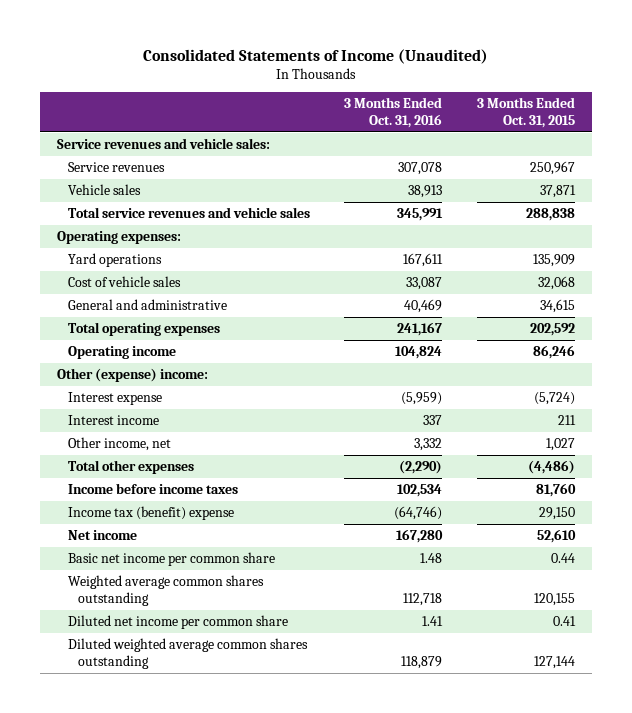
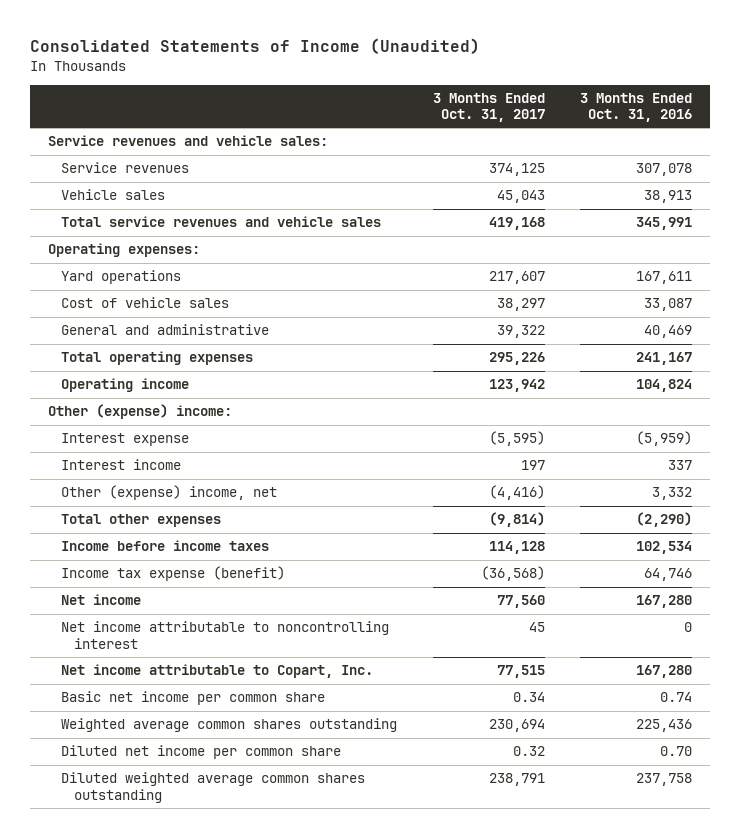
- | 3 Months Ended Oct. 31, 2016 | 3 Months Ended Oct. 31, 2015
+ | 3 Months Ended Oct. 31, 2017 | 3 Months Ended Oct. 31, 2016
- Other income, net | 3,332 | 1,027
+ Other (expense) income, net | (4,416) | 3,332
- Income tax (benefit) expense | (64,746) | 29,150
+ Income tax expense (benefit) | (36,568) | 64,746
- Basic net income per common share | 1.48 | 0.44
- Weighted average common shares outstanding | 112,718 | 120,155
- Diluted net income per common share | 1.41 | 0.41
- Diluted weighted average common shares outstanding | 118,879 | 127,144
+ Net income attributable to noncontrolling interest | 45 | 0
+ Net income attributable to Copart, Inc. | 77,515 | 167,280
+ Basic net income per common share | 0.34 | 0.74
+ Weighted average common shares outstanding | 230,694 | 225,436
+ Diluted net income per common share | 0.32 | 0.70
+ Diluted weighted average common shares outstanding | 238,791 | 237,758

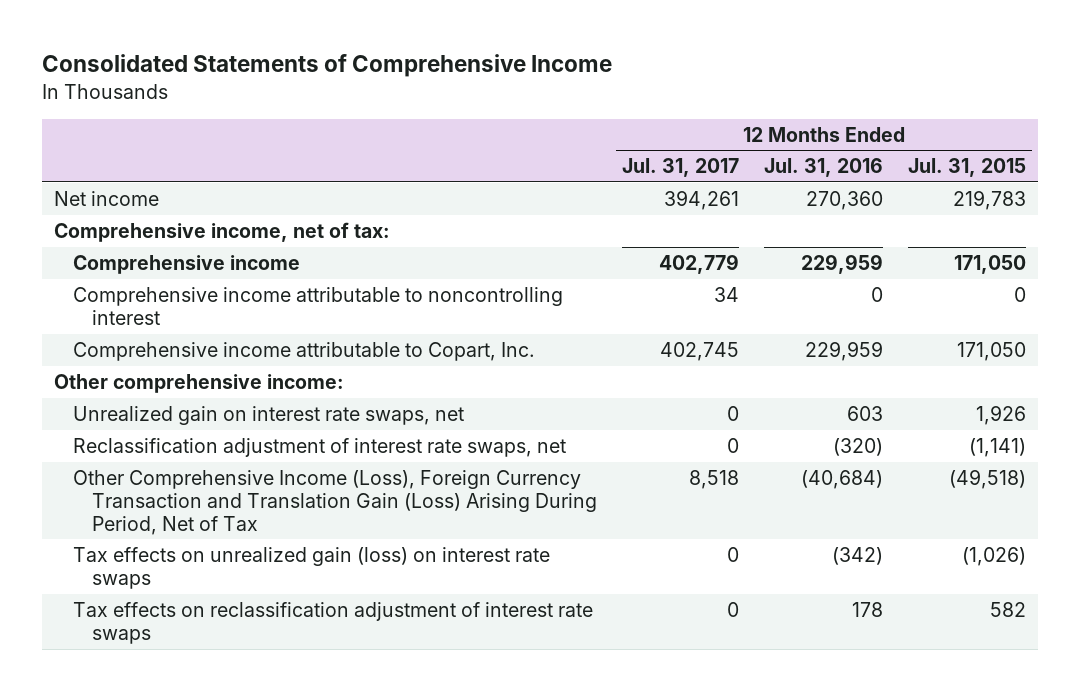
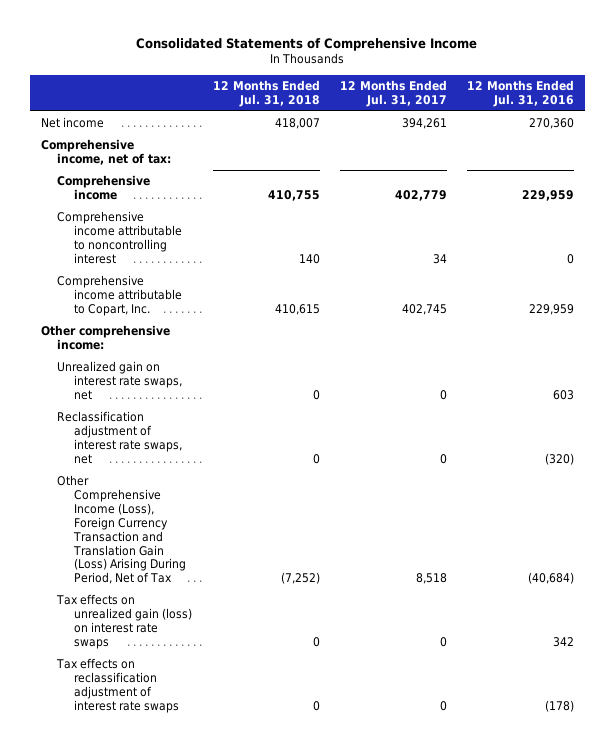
- | 12 Months Ended Jul. 31, 2017 | 12 Months Ended Jul. 31, 2016 | 12 Months Ended Jul. 31, 2015
+ | 12 Months Ended Jul. 31, 2018 | 12 Months Ended Jul. 31, 2017 | 12 Months Ended Jul. 31, 2016
- Tax effects on unrealized gain (loss) on interest rate swaps | 0 | (342) | (1,026)
- Tax effects on reclassification adjustment of interest rate swaps | 0 | 178 | 582
+ Tax effects on unrealized gain (loss) on interest rate swaps | 0 | 0 | 342
+ Tax effects on reclassification adjustment of interest rate swaps | 0 | 0 | (178)

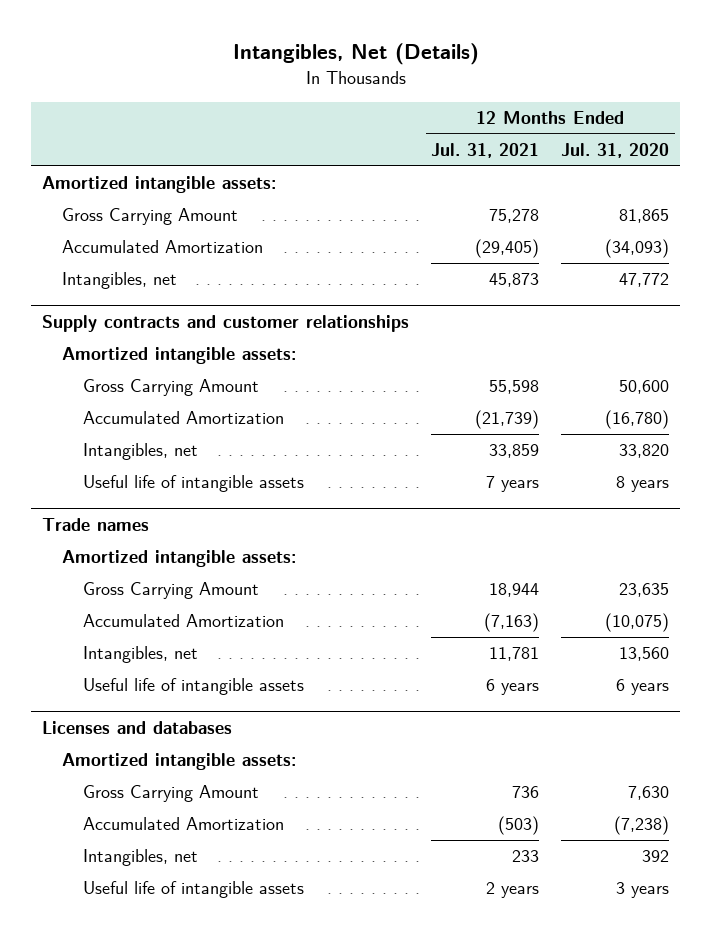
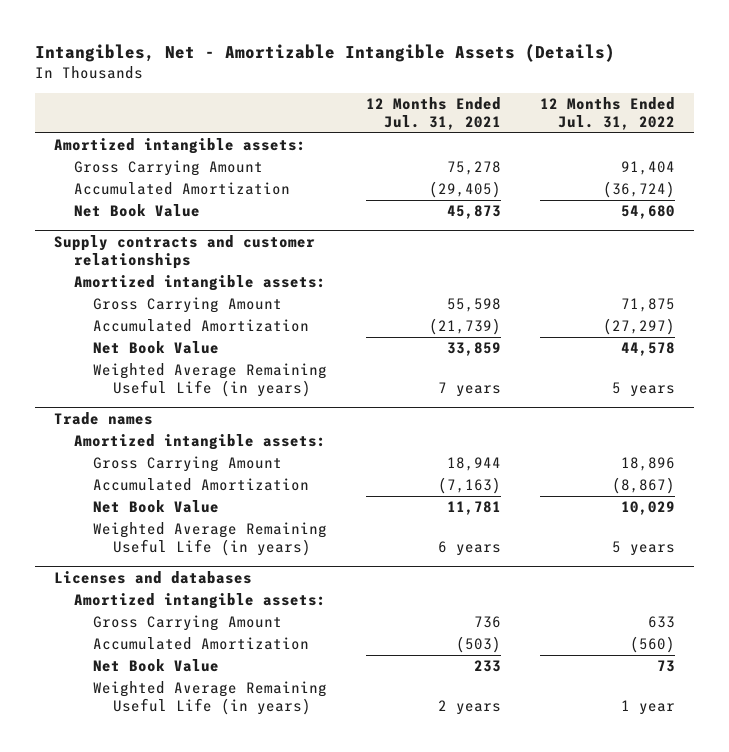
- Intangibles, Net (Details)
+ Intangibles, Net - Amortizable Intangible Assets (Details)
- | 12 Months Ended Jul. 31, 2021 | 12 Months Ended Jul. 31, 2020
+ | 12 Months Ended Jul. 31, 2021 | 12 Months Ended Jul. 31, 2022
- Intangibles, net | 45,873 | 47,772
+ Net Book Value | 45,873 | 54,680
@ Supply contracts and customer relationships
- Intangibles, net | 33,859 | 33,820
- Useful life of intangible assets | 7 years | 8 years
+ Net Book Value | 33,859 | 44,578
+ Weighted Average Remaining Useful Life (in years) | 7 years | 5 years
@ Trade names
- Intangibles, net | 11,781 | 13,560
- Useful life of intangible assets | 6 years | 6 years
+ Net Book Value | 11,781 | 10,029
+ Weighted Average Remaining Useful Life (in years) | 6 years | 5 years
@ Licenses and databases
- Intangibles, net | 233 | 392
- Useful life of intangible assets | 2 years | 3 years
+ Net Book Value | 233 | 73
+ Weighted Average Remaining Useful Life (in years) | 2 years | 1 year

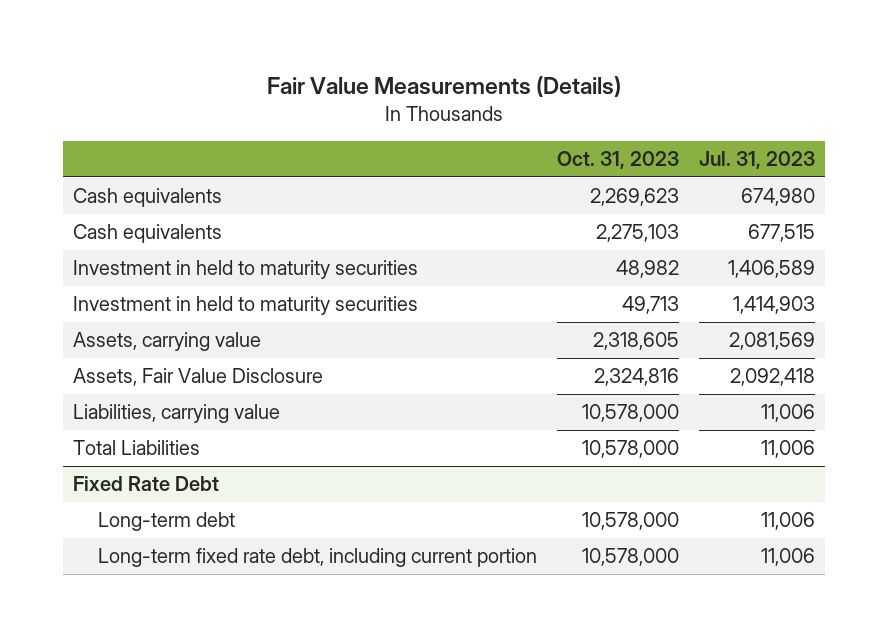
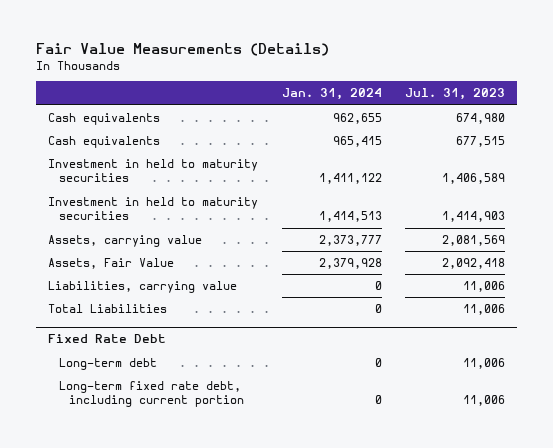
- | Oct. 31, 2023 | Jul. 31, 2023
+ | Jan. 31, 2024 | Jul. 31, 2023
- Assets, Fair Value Disclosure | 2,324,816 | 2,092,418
+ Assets, Fair Value | 2,379,928 | 2,092,418

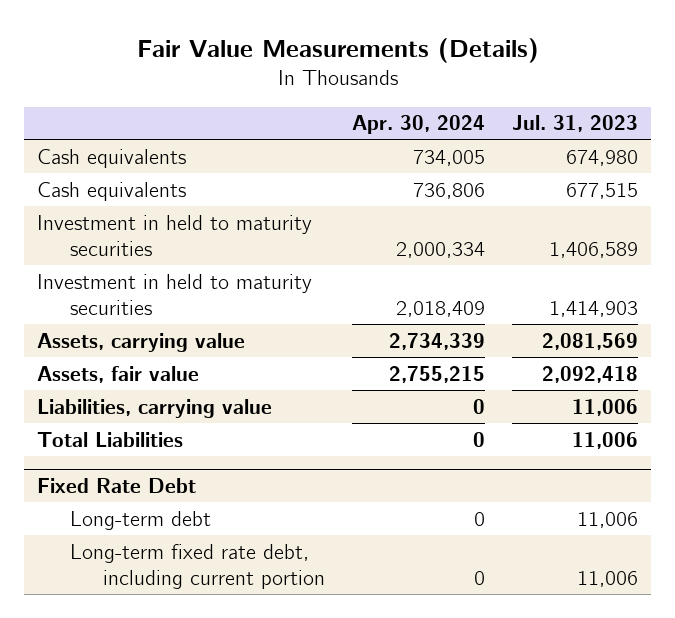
- | Jan. 31, 2024 | Jul. 31, 2023
+ | Apr. 30, 2024 | Jul. 31, 2023
- Assets, Fair Value | 2,379,928 | 2,092,418
+ Assets, fair value | 2,755,215 | 2,092,418

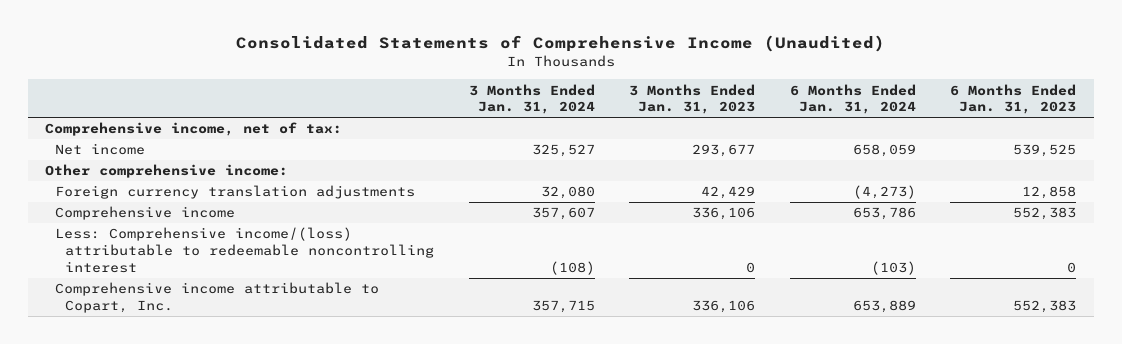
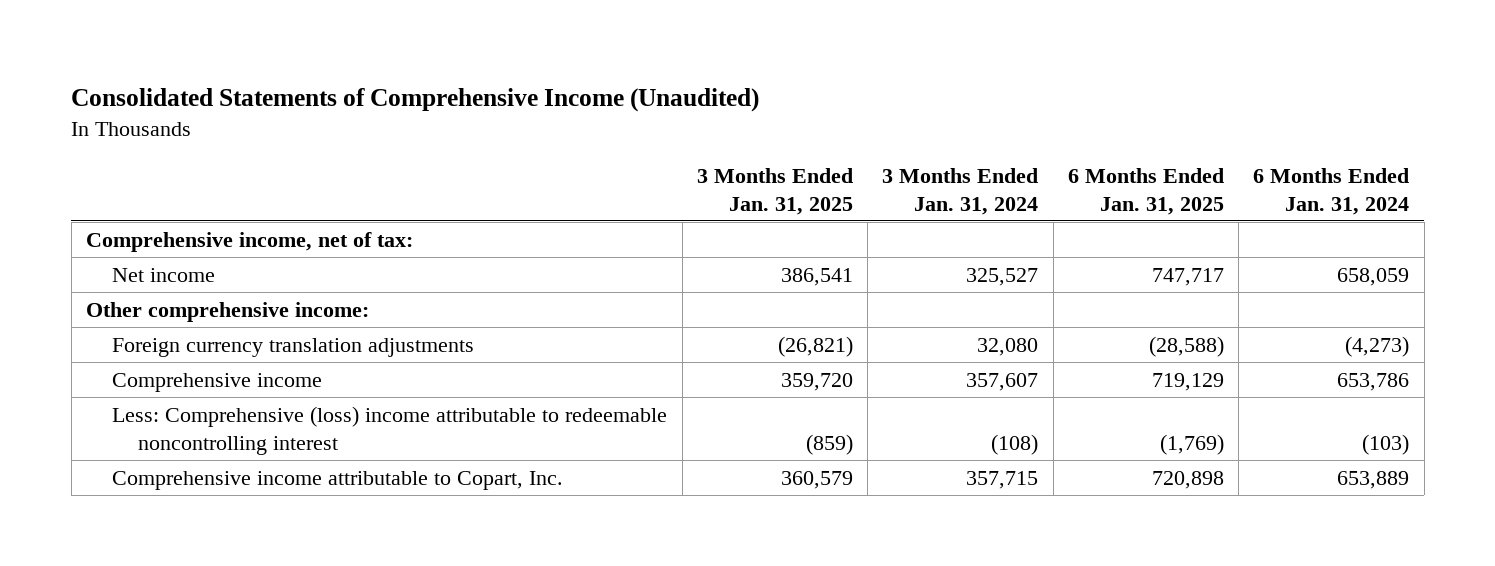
- | 3 Months Ended Jan. 31, 2024 | 3 Months Ended Jan. 31, 2023 | 6 Months Ended Jan. 31, 2024 | 6 Months Ended Jan. 31, 2023
+ | 3 Months Ended Jan. 31, 2025 | 3 Months Ended Jan. 31, 2024 | 6 Months Ended Jan. 31, 2025 | 6 Months Ended Jan. 31, 2024
- Less: Comprehensive income/(loss) attributable to redeemable noncontrolling interest | (108) | 0 | (103) | 0
+ Less: Comprehensive (loss) income attributable to redeemable noncontrolling interest | (859) | (108) | (1,769) | (103)

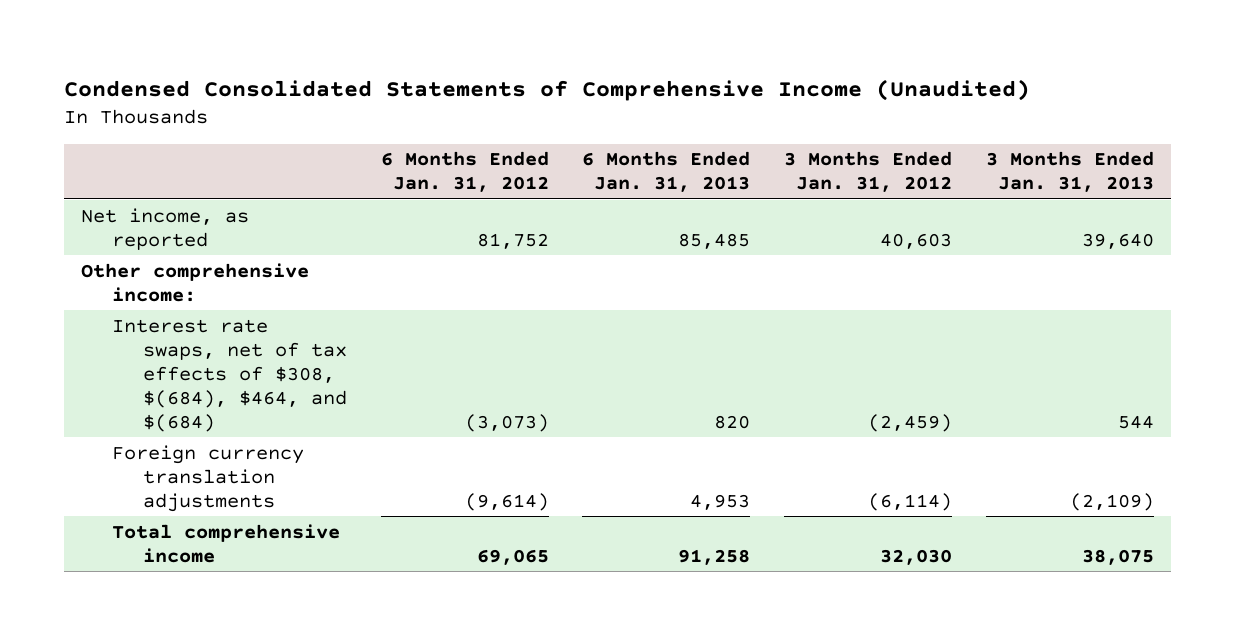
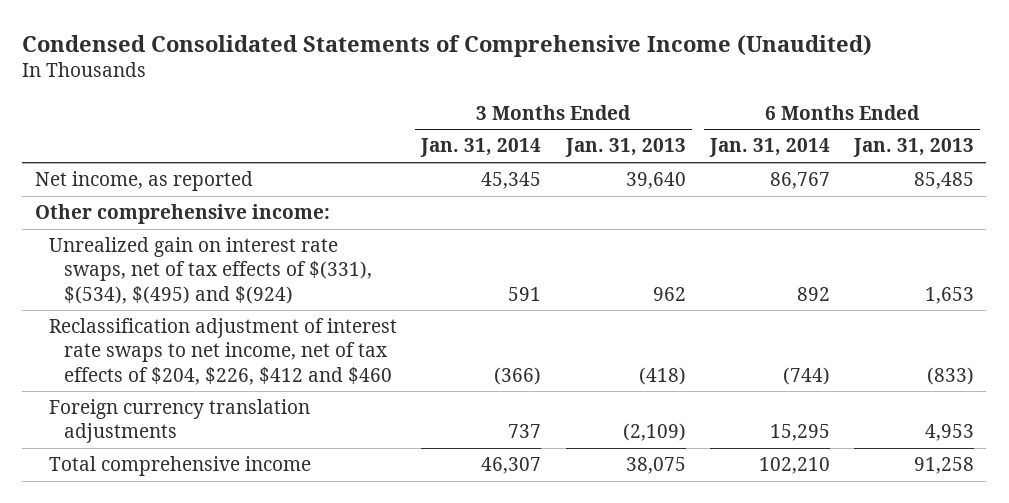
- | 6 Months Ended Jan. 31, 2012 | 6 Months Ended Jan. 31, 2013 | 3 Months Ended Jan. 31, 2012 | 3 Months Ended Jan. 31, 2013
+ | 3 Months Ended Jan. 31, 2014 | 3 Months Ended Jan. 31, 2013 | 6 Months Ended Jan. 31, 2014 | 6 Months Ended Jan. 31, 2013
- Interest rate swaps, net of tax effects of $308, $(684), $464, and $(684) | (3,073) | 820 | (2,459) | 544
+ Unrealized gain on interest rate swaps, net of tax effects of $(331), $(534), $(495) and $(924) | 591 | 962 | 892 | 1,653
+ Reclassification adjustment of interest rate swaps to net income, net of tax effects of $204, $226, $412 and $460 | (366) | (418) | (744) | (833)

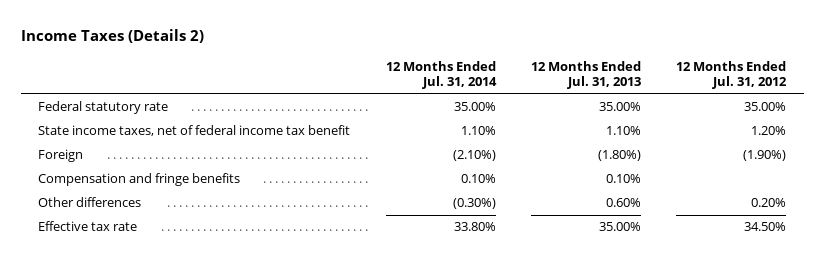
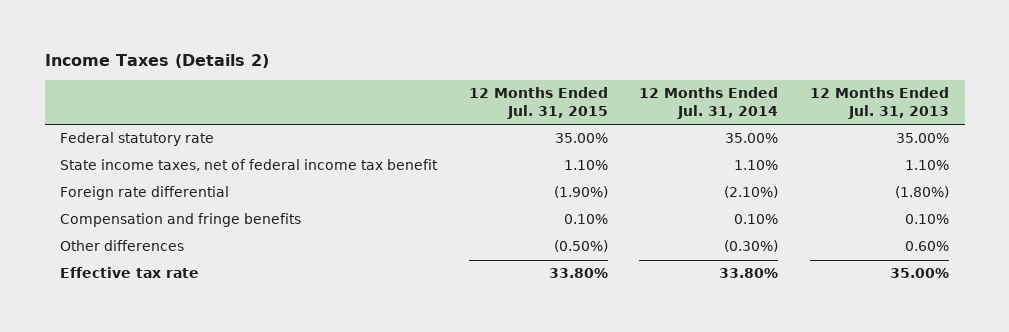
- | 12 Months Ended Jul. 31, 2014 | 12 Months Ended Jul. 31, 2013 | 12 Months Ended Jul. 31, 2012
+ | 12 Months Ended Jul. 31, 2015 | 12 Months Ended Jul. 31, 2014 | 12 Months Ended Jul. 31, 2013
- Foreign | (2.10%) | (1.80%) | (1.90%)
+ Foreign rate differential | (1.90%) | (2.10%) | (1.80%)

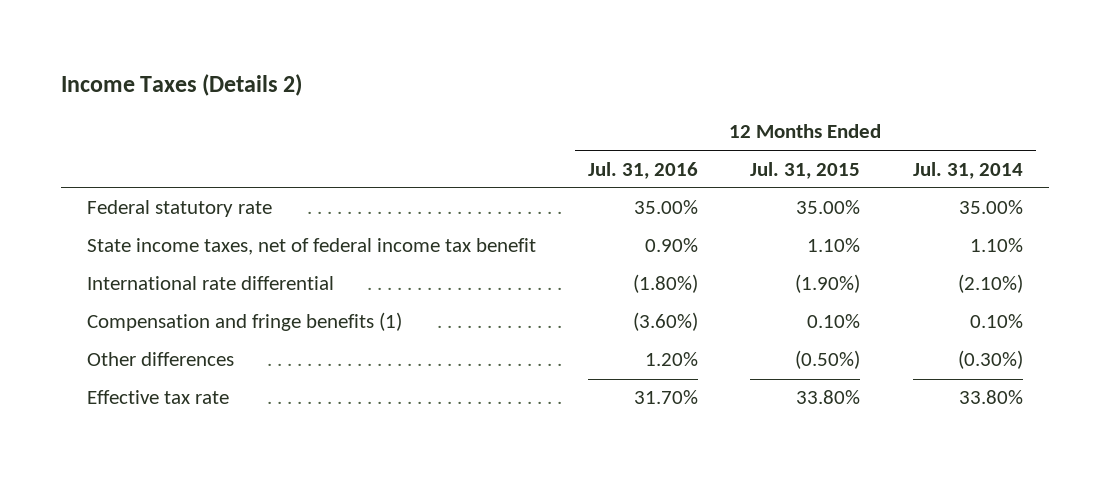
- | 12 Months Ended Jul. 31, 2015 | 12 Months Ended Jul. 31, 2014 | 12 Months Ended Jul. 31, 2013
+ | 12 Months Ended Jul. 31, 2016 | 12 Months Ended Jul. 31, 2015 | 12 Months Ended Jul. 31, 2014
- Foreign rate differential | (1.90%) | (2.10%) | (1.80%)
- Compensation and fringe benefits | 0.10% | 0.10% | 0.10%
+ International rate differential | (1.80%) | (1.90%) | (2.10%)
+ Compensation and fringe benefits (1) | (3.60%) | 0.10% | 0.10%

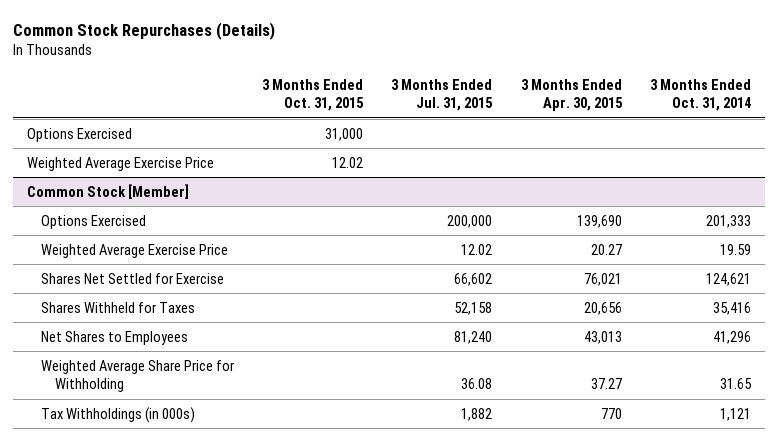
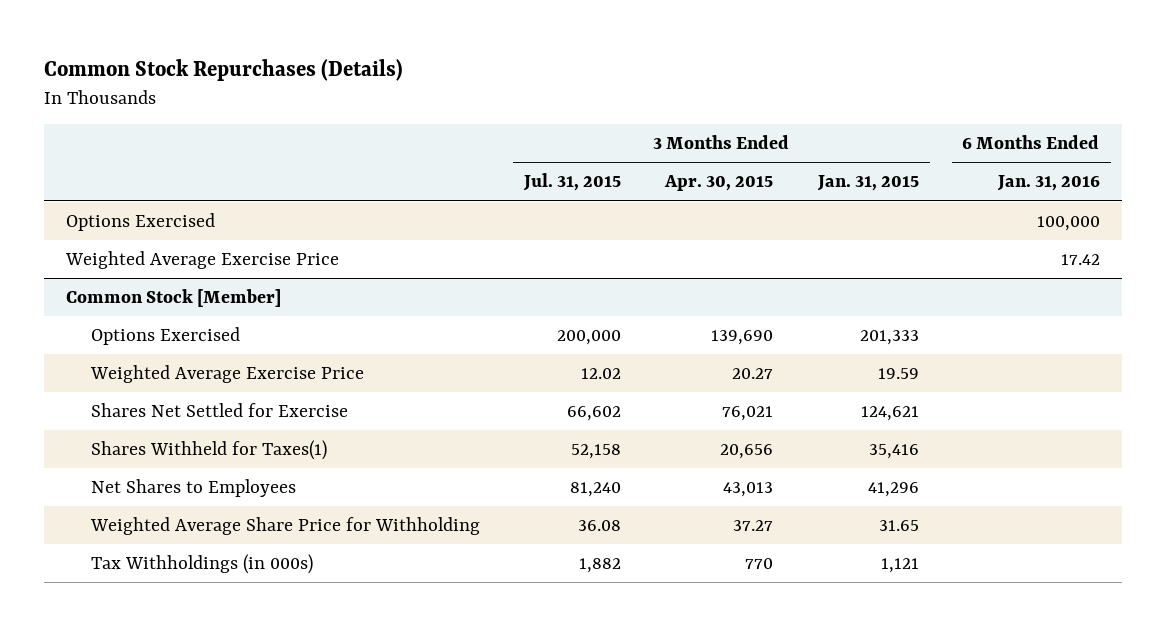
- | 3 Months Ended Oct. 31, 2015 | 3 Months Ended Jul. 31, 2015 | 3 Months Ended Apr. 30, 2015 | 3 Months Ended Oct. 31, 2014
+ | 3 Months Ended Jul. 31, 2015 | 3 Months Ended Apr. 30, 2015 | 3 Months Ended Jan. 31, 2015 | 6 Months Ended Jan. 31, 2016
@ Common Stock [Member]
- Shares Withheld for Taxes | | 52,158 | 20,656 | 35,416
+ Shares Withheld for Taxes(1) | 52,158 | 20,656 | 35,416 |

